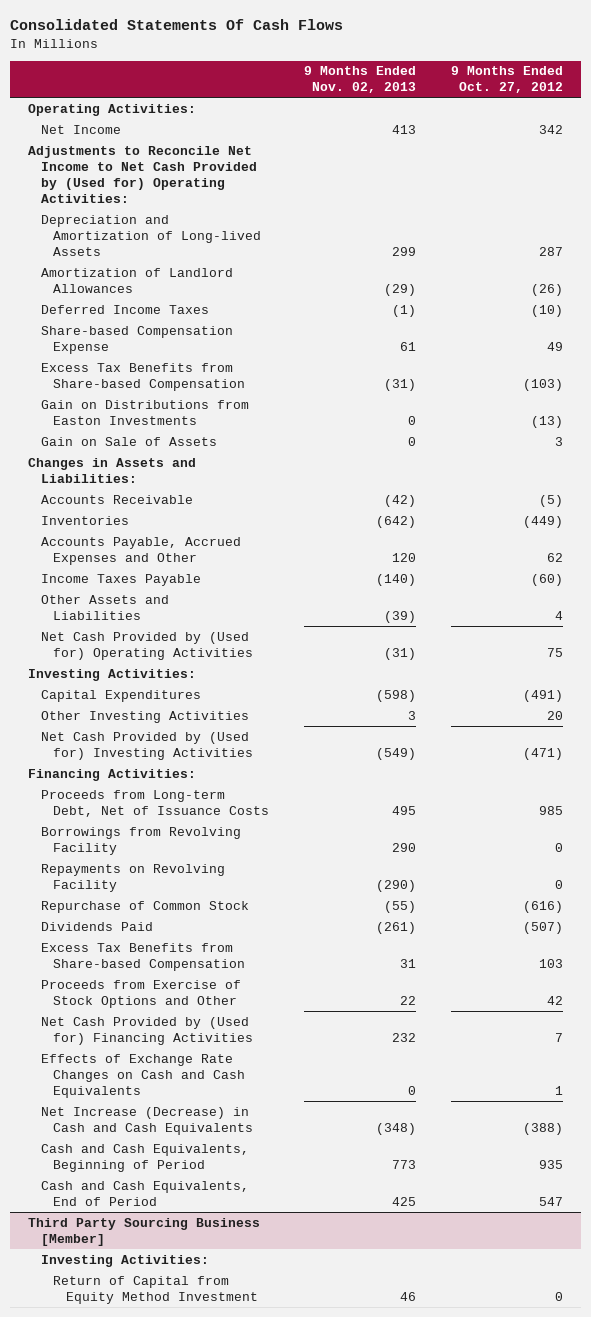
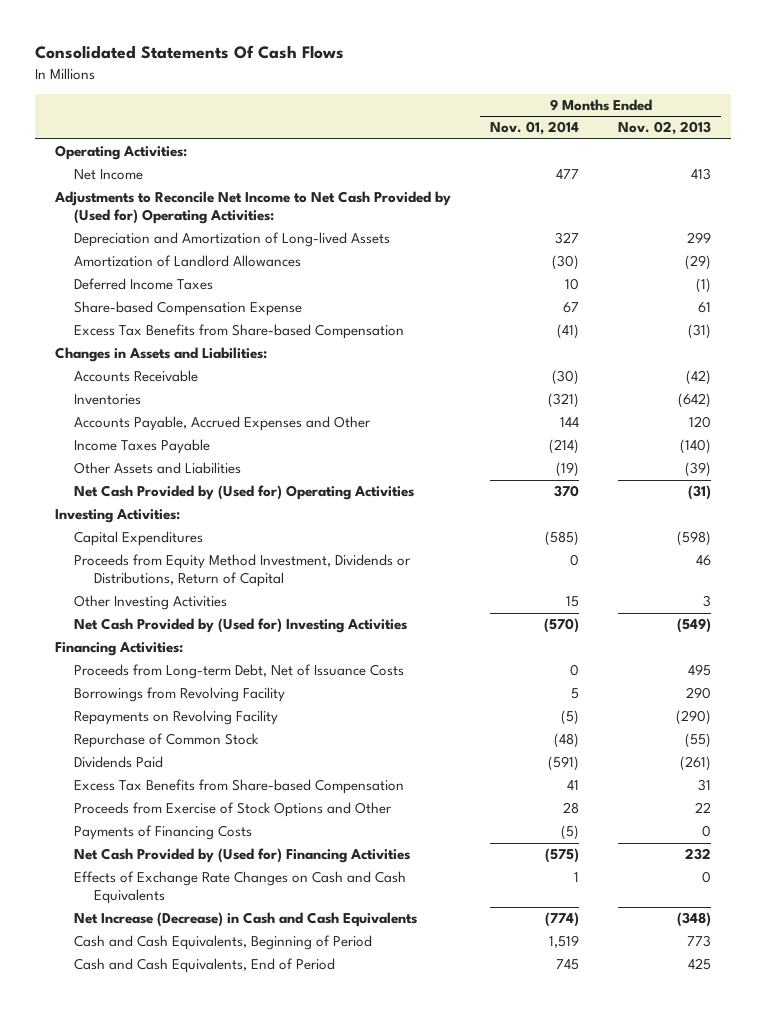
- | 9 Months Ended Nov. 02, 2013 | 9 Months Ended Oct. 27, 2012
+ | 9 Months Ended Nov. 01, 2014 | 9 Months Ended Nov. 02, 2013
- Gain on Distributions from Easton Investments | 0 | (13)
- Gain on Sale of Assets | 0 | 3
+ Proceeds from Equity Method Investment, Dividends or Distributions, Return of Capital | 0 | 46
+ Payments of Financing Costs | (5) | 0
- Third Party Sourcing Business [Member]
- Investing Activities:
- Return of Capital from Equity Method Investment | 46 | 0

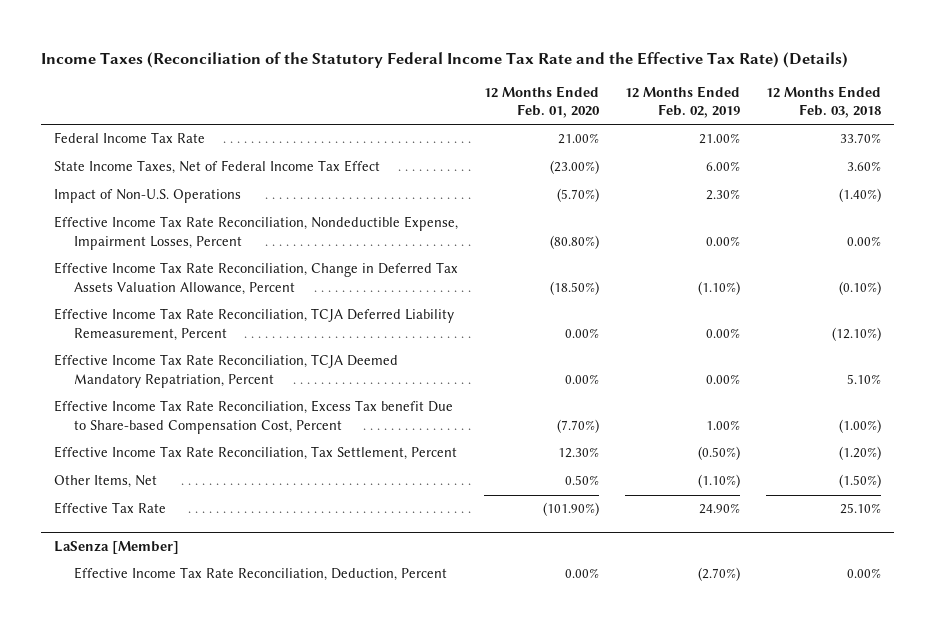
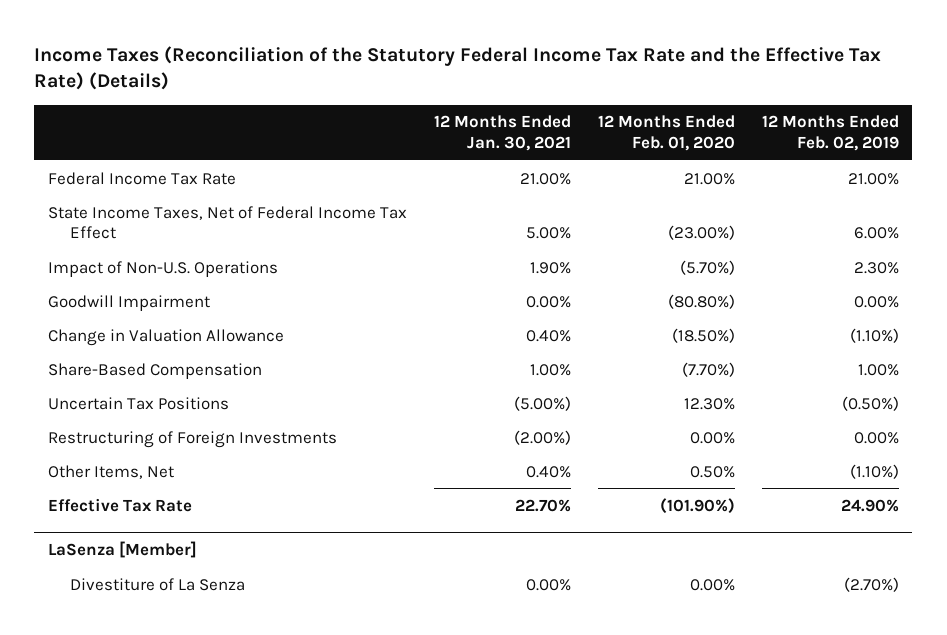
- | 12 Months Ended Feb. 01, 2020 | 12 Months Ended Feb. 02, 2019 | 12 Months Ended Feb. 03, 2018
+ | 12 Months Ended Jan. 30, 2021 | 12 Months Ended Feb. 01, 2020 | 12 Months Ended Feb. 02, 2019
- Effective Income Tax Rate Reconciliation, Nondeductible Expense, Impairment Losses, Percent | (80.80%) | 0.00% | 0.00%
- Effective Income Tax Rate Reconciliation, Change in Deferred Tax Assets Valuation Allowance, Percent | (18.50%) | (1.10%) | (0.10%)
- Effective Income Tax Rate Reconciliation, TCJA Deferred Liability Remeasurement, Percent | 0.00% | 0.00% | (12.10%)
- Effective Income Tax Rate Reconciliation, TCJA Deemed Mandatory Repatriation, Percent | 0.00% | 0.00% | 5.10%
- Effective Income Tax Rate Reconciliation, Excess Tax benefit Due to Share-based Compensation Cost, Percent | (7.70%) | 1.00% | (1.00%)
- Effective Income Tax Rate Reconciliation, Tax Settlement, Percent | 12.30% | (0.50%) | (1.20%)
+ Goodwill Impairment | 0.00% | (80.80%) | 0.00%
+ Change in Valuation Allowance | 0.40% | (18.50%) | (1.10%)
+ Share-Based Compensation | 1.00% | (7.70%) | 1.00%
+ Uncertain Tax Positions | (5.00%) | 12.30% | (0.50%)
+ Restructuring of Foreign Investments | (2.00%) | 0.00% | 0.00%
@ LaSenza [Member]
- Effective Income Tax Rate Reconciliation, Deduction, Percent | 0.00% | (2.70%) | 0.00%
+ Divestiture of La Senza | 0.00% | 0.00% | (2.70%)

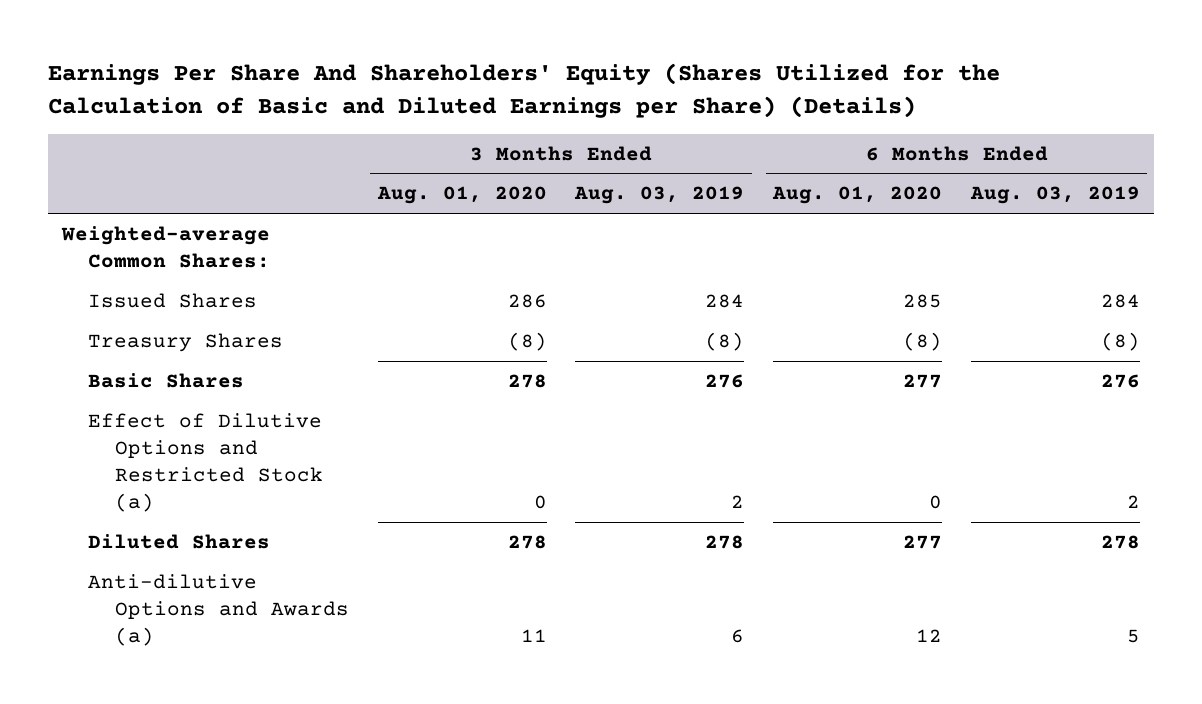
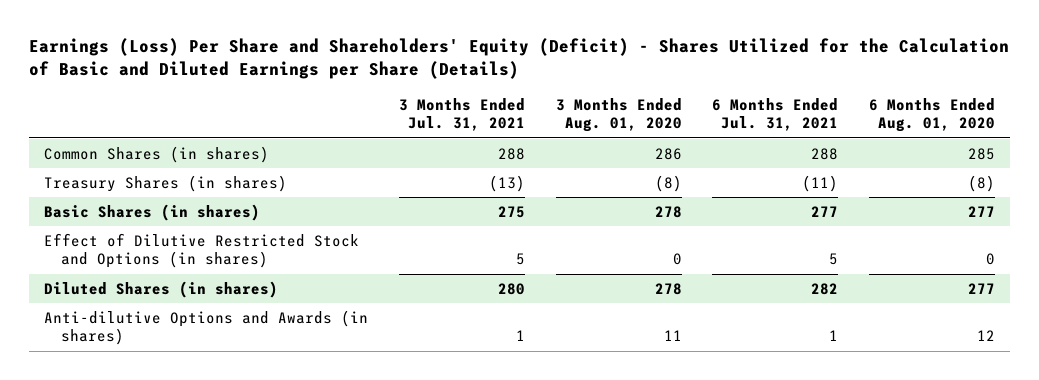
- Earnings Per Share And Shareholders' Equity (Shares Utilized for the Calculation of Basic and Diluted Earnings per Share) (Details)
+ Earnings (Loss) Per Share and Shareholders' Equity (Deficit) - Shares Utilized for the Calculation of Basic and Diluted Earnings per Share (Details)
- | 3 Months Ended Aug. 01, 2020 | 3 Months Ended Aug. 03, 2019 | 6 Months Ended Aug. 01, 2020 | 6 Months Ended Aug. 03, 2019
+ | 3 Months Ended Jul. 31, 2021 | 3 Months Ended Aug. 01, 2020 | 6 Months Ended Jul. 31, 2021 | 6 Months Ended Aug. 01, 2020
- Weighted-average Common Shares:
- Issued Shares | 286 | 284 | 285 | 284
- Treasury Shares | (8) | (8) | (8) | (8)
- Basic Shares | 278 | 276 | 277 | 276
- Effect of Dilutive Options and Restricted Stock (a) | 0 | 2 | 0 | 2
- Diluted Shares | 278 | 278 | 277 | 278
- Anti-dilutive Options and Awards (a) | 11 | 6 | 12 | 5
+ Common Shares (in shares) | 288 | 286 | 288 | 285
+ Treasury Shares (in shares) | (13) | (8) | (11) | (8)
+ Basic Shares (in shares) | 275 | 278 | 277 | 277
+ Effect of Dilutive Restricted Stock and Options (in shares) | 5 | 0 | 5 | 0
+ Diluted Shares (in shares) | 280 | 278 | 282 | 277
+ Anti-dilutive Options and Awards (in shares) | 1 | 11 | 1 | 12

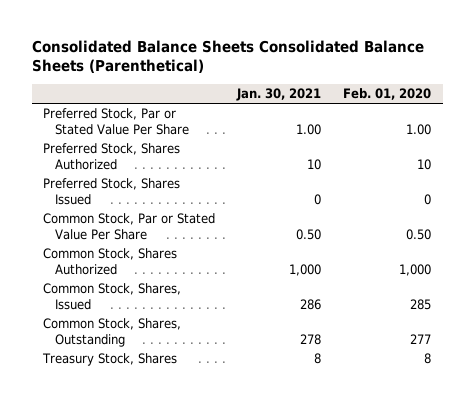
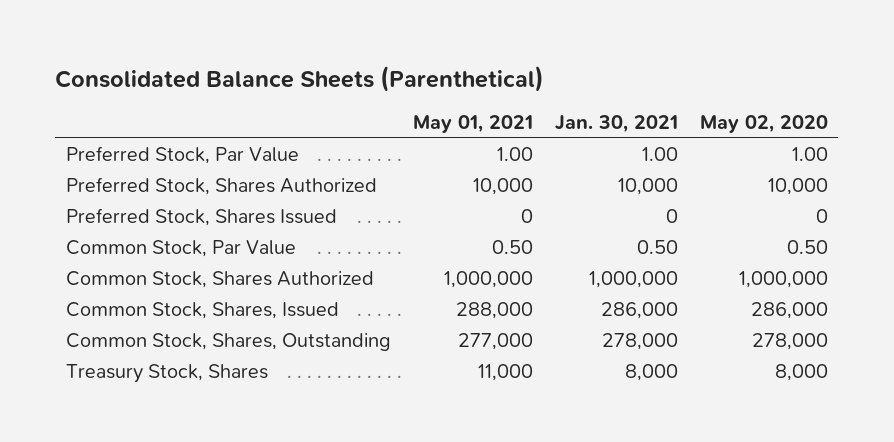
- Consolidated Balance Sheets Consolidated Balance Sheets (Parenthetical)
+ Consolidated Balance Sheets (Parenthetical)
- | Jan. 30, 2021 | Feb. 01, 2020
+ | May 01, 2021 | Jan. 30, 2021 | May 02, 2020
- Preferred Stock, Par or Stated Value Per Share | 1.00 | 1.00
- Preferred Stock, Shares Authorized | 10 | 10
+ Preferred Stock, Par Value | 1.00 | 1.00 | 1.00
+ Preferred Stock, Shares Authorized | 10,000 | 10,000 | 10,000
- Common Stock, Par or Stated Value Per Share | 0.50 | 0.50
- Common Stock, Shares Authorized | 1,000 | 1,000
- Common Stock, Shares, Issued | 286 | 285
- Common Stock, Shares, Outstanding | 278 | 277
- Treasury Stock, Shares | 8 | 8
+ Common Stock, Par Value | 0.50 | 0.50 | 0.50
+ Common Stock, Shares Authorized | 1,000,000 | 1,000,000 | 1,000,000
+ Common Stock, Shares, Issued | 288,000 | 286,000 | 286,000
+ Common Stock, Shares, Outstanding | 277,000 | 278,000 | 278,000
+ Treasury Stock, Shares | 11,000 | 8,000 | 8,000

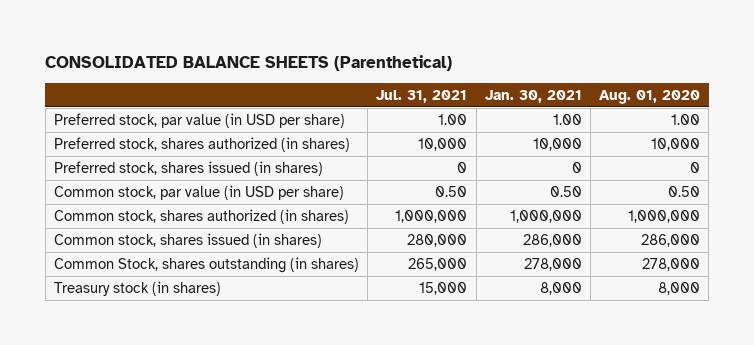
- Consolidated Balance Sheets (Parenthetical)
+ CONSOLIDATED BALANCE SHEETS (Parenthetical)
- | May 01, 2021 | Jan. 30, 2021 | May 02, 2020
+ | Jul. 31, 2021 | Jan. 30, 2021 | Aug. 01, 2020
- Preferred Stock, Par Value | 1.00 | 1.00 | 1.00
- Preferred Stock, Shares Authorized | 10,000 | 10,000 | 10,000
- Preferred Stock, Shares Issued | 0 | 0 | 0
- Common Stock, Par Value | 0.50 | 0.50 | 0.50
- Common Stock, Shares Authorized | 1,000,000 | 1,000,000 | 1,000,000
- Common Stock, Shares, Issued | 288,000 | 286,000 | 286,000
- Common Stock, Shares, Outstanding | 277,000 | 278,000 | 278,000
- Treasury Stock, Shares | 11,000 | 8,000 | 8,000
+ Preferred stock, par value (in USD per share) | 1.00 | 1.00 | 1.00
+ Preferred stock, shares authorized (in shares) | 10,000 | 10,000 | 10,000
+ Preferred stock, shares issued (in shares) | 0 | 0 | 0
+ Common stock, par value (in USD per share) | 0.50 | 0.50 | 0.50
+ Common stock, shares authorized (in shares) | 1,000,000 | 1,000,000 | 1,000,000
+ Common stock, shares issued (in shares) | 280,000 | 286,000 | 286,000
+ Common Stock, shares outstanding (in shares) | 265,000 | 278,000 | 278,000
+ Treasury stock (in shares) | 15,000 | 8,000 | 8,000

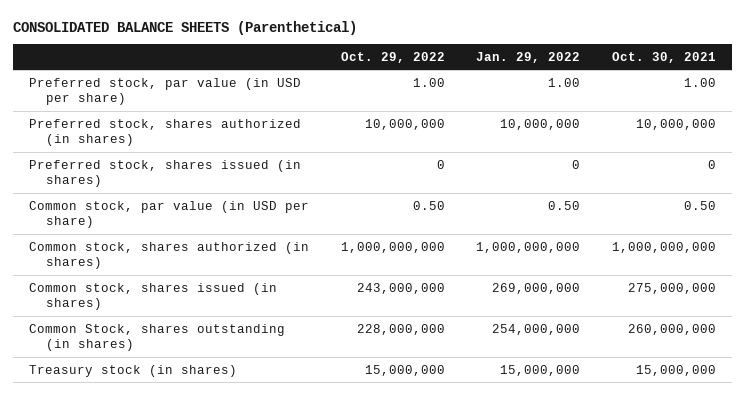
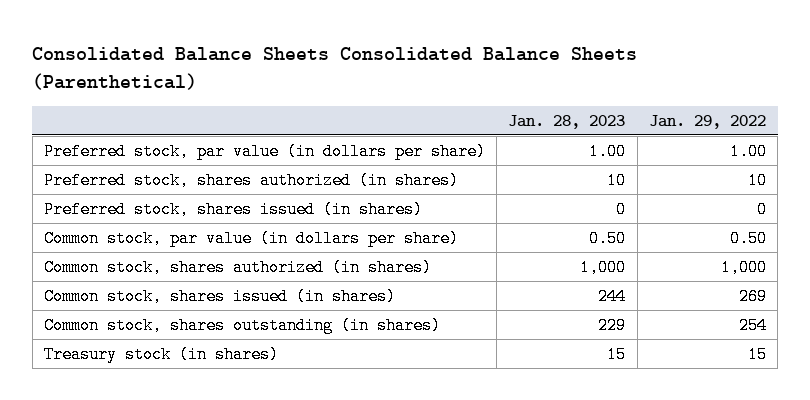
- CONSOLIDATED BALANCE SHEETS (Parenthetical)
+ Consolidated Balance Sheets Consolidated Balance Sheets (Parenthetical)
- | Oct. 29, 2022 | Jan. 29, 2022 | Oct. 30, 2021
+ | Jan. 28, 2023 | Jan. 29, 2022
- Preferred stock, par value (in USD per share) | 1.00 | 1.00 | 1.00
- Preferred stock, shares authorized (in shares) | 10,000,000 | 10,000,000 | 10,000,000
+ Preferred stock, par value (in dollars per share) | 1.00 | 1.00
+ Preferred stock, shares authorized (in shares) | 10 | 10
- Common stock, par value (in USD per share) | 0.50 | 0.50 | 0.50
- Common stock, shares authorized (in shares) | 1,000,000,000 | 1,000,000,000 | 1,000,000,000
- Common stock, shares issued (in shares) | 243,000,000 | 269,000,000 | 275,000,000
- Common Stock, shares outstanding (in shares) | 228,000,000 | 254,000,000 | 260,000,000
- Treasury stock (in shares) | 15,000,000 | 15,000,000 | 15,000,000
+ Common stock, par value (in dollars per share) | 0.50 | 0.50
+ Common stock, shares authorized (in shares) | 1,000 | 1,000
+ Common stock, shares issued (in shares) | 244 | 269
+ Common stock, shares outstanding (in shares) | 229 | 254
+ Treasury stock (in shares) | 15 | 15

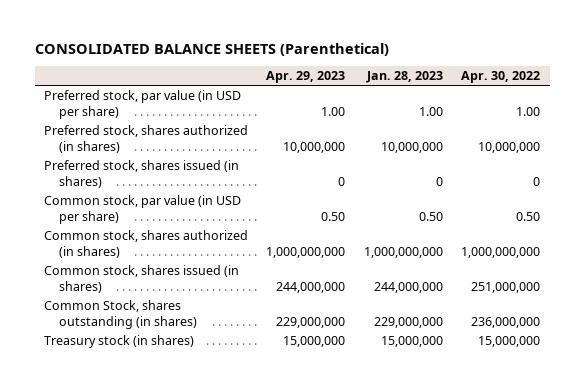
- Consolidated Balance Sheets Consolidated Balance Sheets (Parenthetical)
+ CONSOLIDATED BALANCE SHEETS (Parenthetical)
- | Jan. 28, 2023 | Jan. 29, 2022
+ | Apr. 29, 2023 | Jan. 28, 2023 | Apr. 30, 2022
- Preferred stock, par value (in dollars per share) | 1.00 | 1.00
- Preferred stock, shares authorized (in shares) | 10 | 10
+ Preferred stock, par value (in USD per share) | 1.00 | 1.00 | 1.00
+ Preferred stock, shares authorized (in shares) | 10,000,000 | 10,000,000 | 10,000,000
- Common stock, par value (in dollars per share) | 0.50 | 0.50
- Common stock, shares authorized (in shares) | 1,000 | 1,000
- Common stock, shares issued (in shares) | 244 | 269
- Common stock, shares outstanding (in shares) | 229 | 254
- Treasury stock (in shares) | 15 | 15
+ Common stock, par value (in USD per share) | 0.50 | 0.50 | 0.50
+ Common stock, shares authorized (in shares) | 1,000,000,000 | 1,000,000,000 | 1,000,000,000
+ Common stock, shares issued (in shares) | 244,000,000 | 244,000,000 | 251,000,000
+ Common Stock, shares outstanding (in shares) | 229,000,000 | 229,000,000 | 236,000,000
+ Treasury stock (in shares) | 15,000,000 | 15,000,000 | 15,000,000

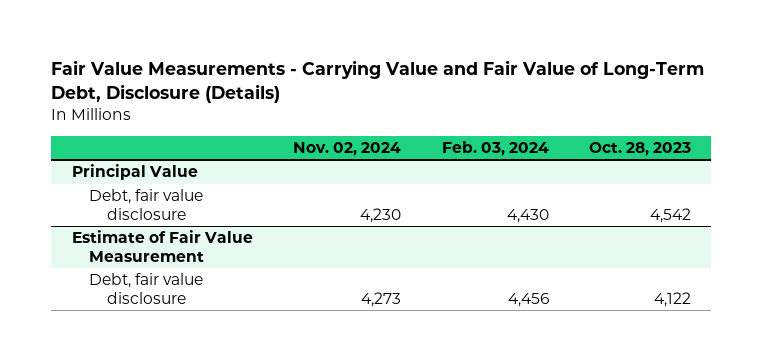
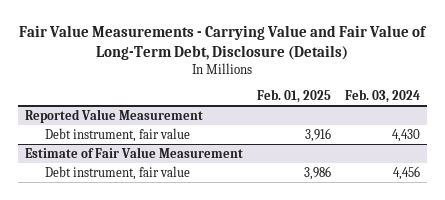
- | Nov. 02, 2024 | Feb. 03, 2024 | Oct. 28, 2023
+ | Feb. 01, 2025 | Feb. 03, 2024
- Principal Value
- Debt, fair value disclosure | 4,230 | 4,430 | 4,542
+ Reported Value Measurement
+ Debt instrument, fair value | 3,916 | 4,430
@ Estimate of Fair Value Measurement
- Debt, fair value disclosure | 4,273 | 4,456 | 4,122
+ Debt instrument, fair value | 3,986 | 4,456

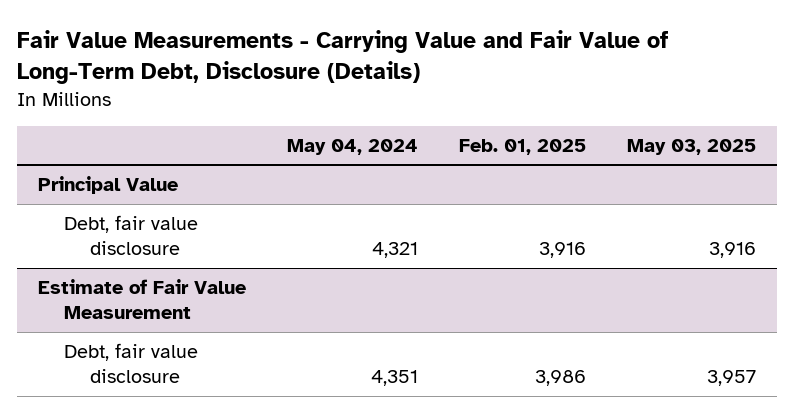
- | Feb. 01, 2025 | Feb. 03, 2024
+ | May 04, 2024 | Feb. 01, 2025 | May 03, 2025
- Reported Value Measurement
- Debt instrument, fair value | 3,916 | 4,430
+ Principal Value
+ Debt, fair value disclosure | 4,321 | 3,916 | 3,916
@ Estimate of Fair Value Measurement
- Debt instrument, fair value | 3,986 | 4,456
+ Debt, fair value disclosure | 4,351 | 3,986 | 3,957

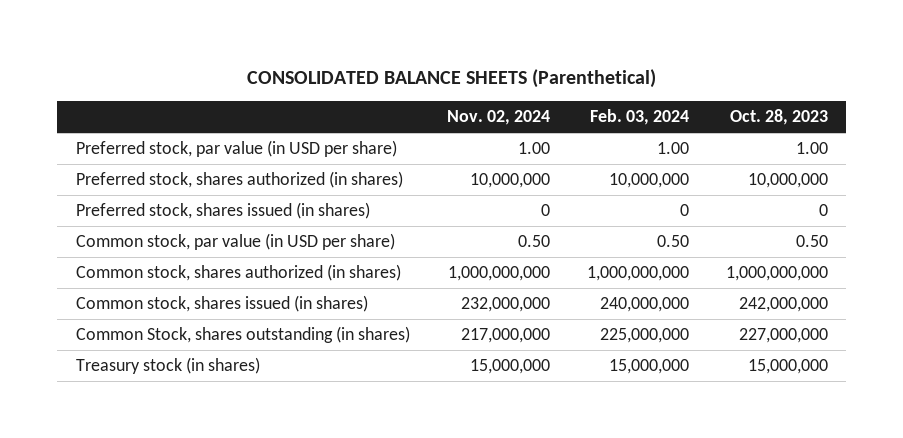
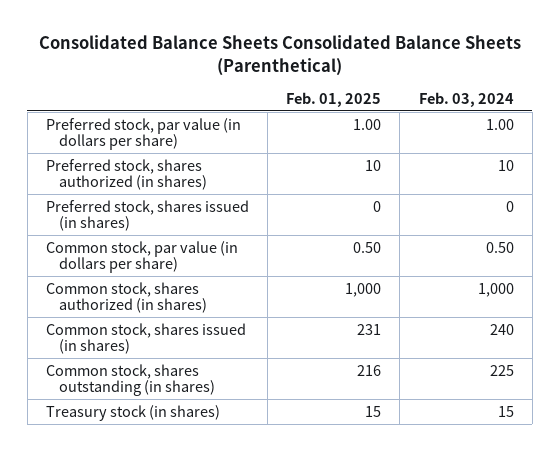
- CONSOLIDATED BALANCE SHEETS (Parenthetical)
+ Consolidated Balance Sheets Consolidated Balance Sheets (Parenthetical)
- | Nov. 02, 2024 | Feb. 03, 2024 | Oct. 28, 2023
+ | Feb. 01, 2025 | Feb. 03, 2024
- Preferred stock, par value (in USD per share) | 1.00 | 1.00 | 1.00
- Preferred stock, shares authorized (in shares) | 10,000,000 | 10,000,000 | 10,000,000
+ Preferred stock, par value (in dollars per share) | 1.00 | 1.00
+ Preferred stock, shares authorized (in shares) | 10 | 10
- Common stock, par value (in USD per share) | 0.50 | 0.50 | 0.50
- Common stock, shares authorized (in shares) | 1,000,000,000 | 1,000,000,000 | 1,000,000,000
- Common stock, shares issued (in shares) | 232,000,000 | 240,000,000 | 242,000,000
- Common Stock, shares outstanding (in shares) | 217,000,000 | 225,000,000 | 227,000,000
- Treasury stock (in shares) | 15,000,000 | 15,000,000 | 15,000,000
+ Common stock, par value (in dollars per share) | 0.50 | 0.50
+ Common stock, shares authorized (in shares) | 1,000 | 1,000
+ Common stock, shares issued (in shares) | 231 | 240
+ Common stock, shares outstanding (in shares) | 216 | 225
+ Treasury stock (in shares) | 15 | 15

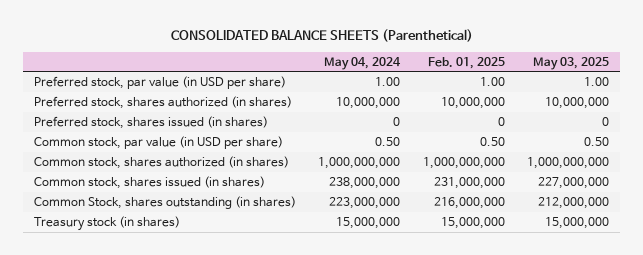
- Consolidated Balance Sheets Consolidated Balance Sheets (Parenthetical)
+ CONSOLIDATED BALANCE SHEETS (Parenthetical)
- | Feb. 01, 2025 | Feb. 03, 2024
+ | May 04, 2024 | Feb. 01, 2025 | May 03, 2025
- Preferred stock, par value (in dollars per share) | 1.00 | 1.00
- Preferred stock, shares authorized (in shares) | 10 | 10
+ Preferred stock, par value (in USD per share) | 1.00 | 1.00 | 1.00
+ Preferred stock, shares authorized (in shares) | 10,000,000 | 10,000,000 | 10,000,000
- Common stock, par value (in dollars per share) | 0.50 | 0.50
- Common stock, shares authorized (in shares) | 1,000 | 1,000
- Common stock, shares issued (in shares) | 231 | 240
- Common stock, shares outstanding (in shares) | 216 | 225
- Treasury stock (in shares) | 15 | 15
+ Common stock, par value (in USD per share) | 0.50 | 0.50 | 0.50
+ Common stock, shares authorized (in shares) | 1,000,000,000 | 1,000,000,000 | 1,000,000,000
+ Common stock, shares issued (in shares) | 238,000,000 | 231,000,000 | 227,000,000
+ Common Stock, shares outstanding (in shares) | 223,000,000 | 216,000,000 | 212,000,000
+ Treasury stock (in shares) | 15,000,000 | 15,000,000 | 15,000,000

